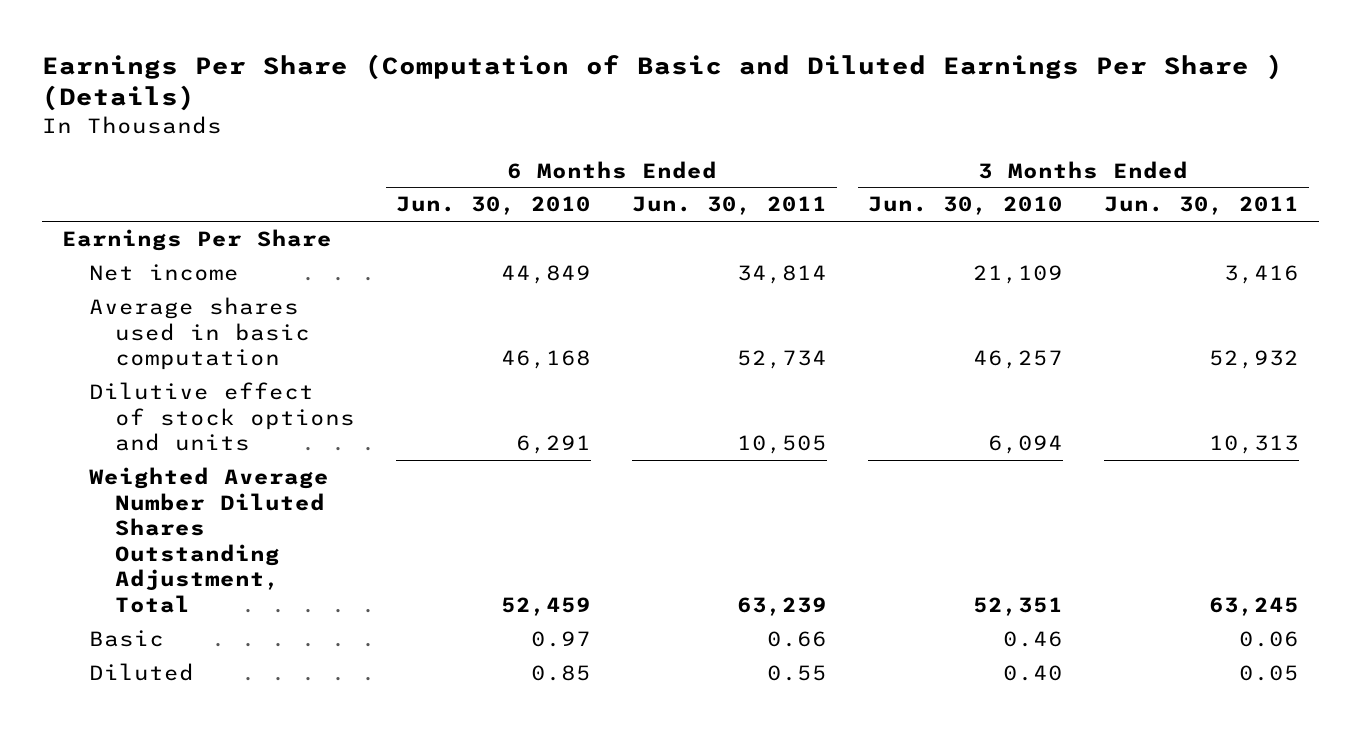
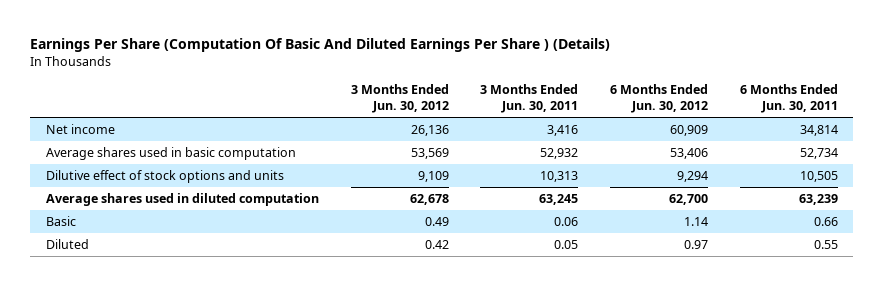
- Earnings Per Share (Computation of Basic and Diluted Earnings Per Share ) (Details)
+ Earnings Per Share (Computation Of Basic And Diluted Earnings Per Share ) (Details)
- | 6 Months Ended Jun. 30, 2010 | 6 Months Ended Jun. 30, 2011 | 3 Months Ended Jun. 30, 2010 | 3 Months Ended Jun. 30, 2011
+ | 3 Months Ended Jun. 30, 2012 | 3 Months Ended Jun. 30, 2011 | 6 Months Ended Jun. 30, 2012 | 6 Months Ended Jun. 30, 2011
- Earnings Per Share
- Weighted Average Number Diluted Shares Outstanding Adjustment, Total | 52,459 | 63,239 | 52,351 | 63,245
+ Average shares used in diluted computation | 62,678 | 63,245 | 62,700 | 63,239

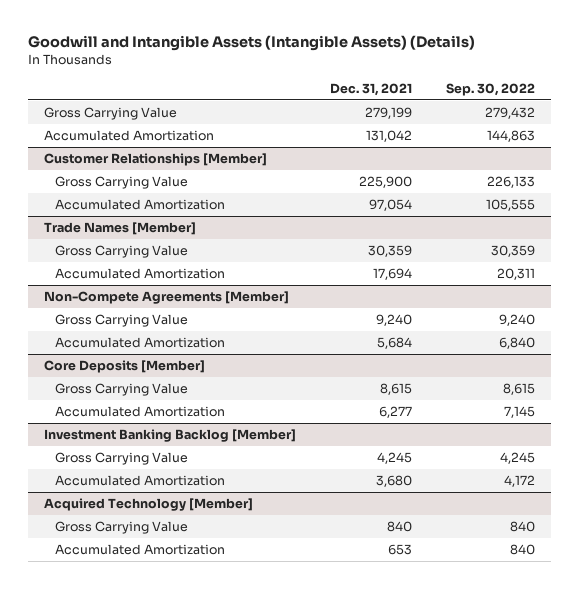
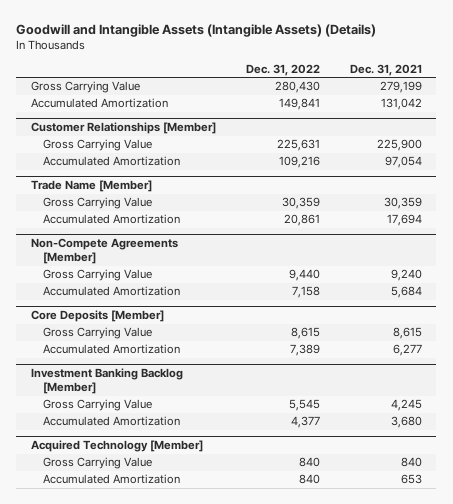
- | Dec. 31, 2021 | Sep. 30, 2022
+ | Dec. 31, 2022 | Dec. 31, 2021
- Trade Names [Member]
+ Trade Name [Member]

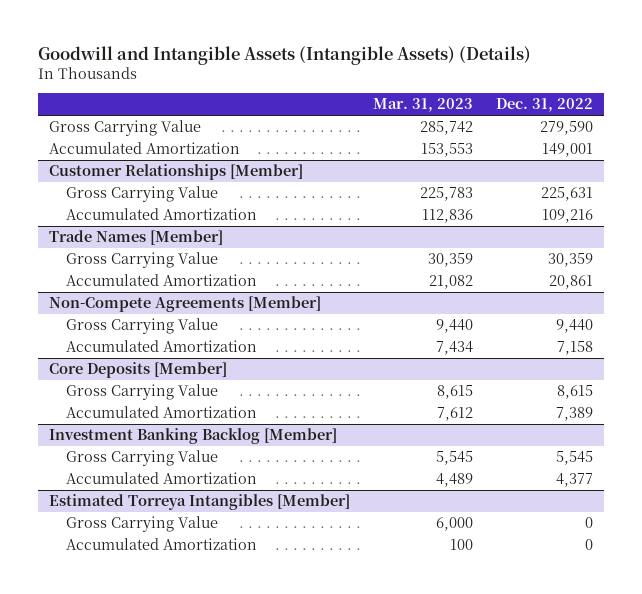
- | Dec. 31, 2022 | Dec. 31, 2021
+ | Mar. 31, 2023 | Dec. 31, 2022
- Gross Carrying Value | 280,430 | 279,199
- Accumulated Amortization | 149,841 | 131,042
+ Gross Carrying Value | 285,742 | 279,590
+ Accumulated Amortization | 153,553 | 149,001
- Trade Name [Member]
+ Trade Names [Member]
- Acquired Technology [Member]
- Gross Carrying Value | 840 | 840
- Accumulated Amortization | 840 | 653
+ Estimated Torreya Intangibles [Member]
+ Gross Carrying Value | 6,000 | 0
+ Accumulated Amortization | 100 | 0

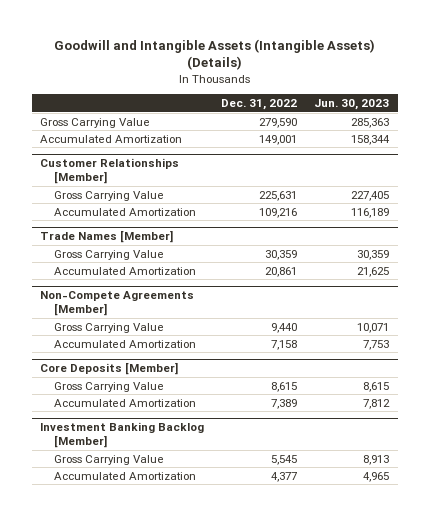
- | Mar. 31, 2023 | Dec. 31, 2022
+ | Dec. 31, 2022 | Jun. 30, 2023
- Estimated Torreya Intangibles [Member]
- Gross Carrying Value | 6,000 | 0
- Accumulated Amortization | 100 | 0

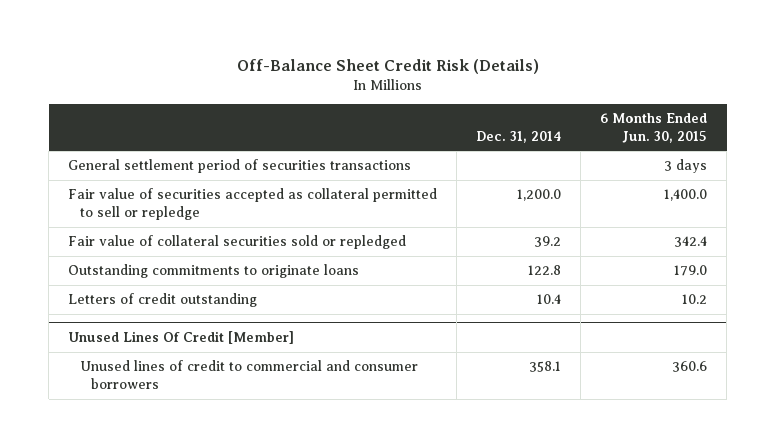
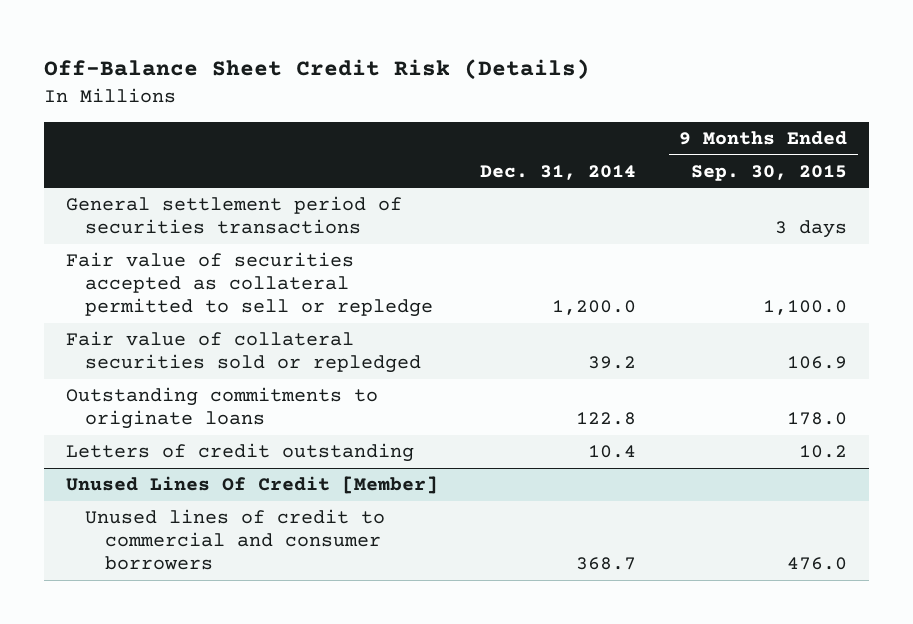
- | Dec. 31, 2014 | 6 Months Ended Jun. 30, 2015
+ | Dec. 31, 2014 | 9 Months Ended Sep. 30, 2015
@ Unused Lines Of Credit [Member]
- Unused lines of credit to commercial and consumer borrowers | 358.1 | 360.6
+ Unused lines of credit to commercial and consumer borrowers | 368.7 | 476.0

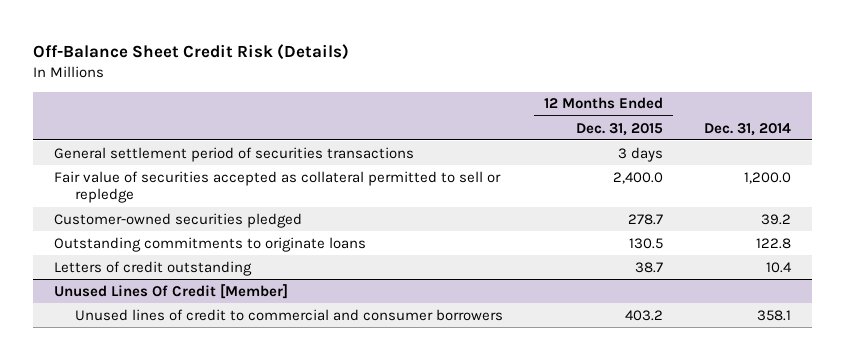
- | Dec. 31, 2014 | 9 Months Ended Sep. 30, 2015
+ | 12 Months Ended Dec. 31, 2015 | Dec. 31, 2014
- Fair value of collateral securities sold or repledged | 39.2 | 106.9
+ Customer-owned securities pledged | 278.7 | 39.2
@ Unused Lines Of Credit [Member]
- Unused lines of credit to commercial and consumer borrowers | 368.7 | 476.0
+ Unused lines of credit to commercial and consumer borrowers | 403.2 | 358.1

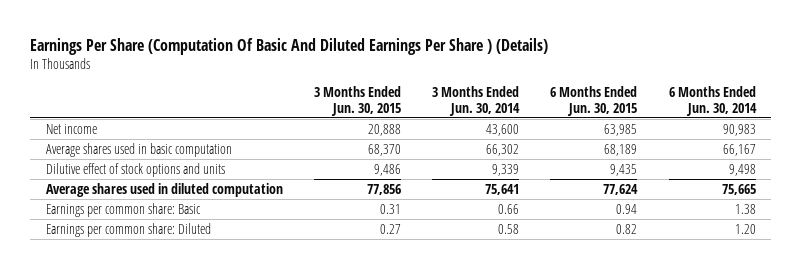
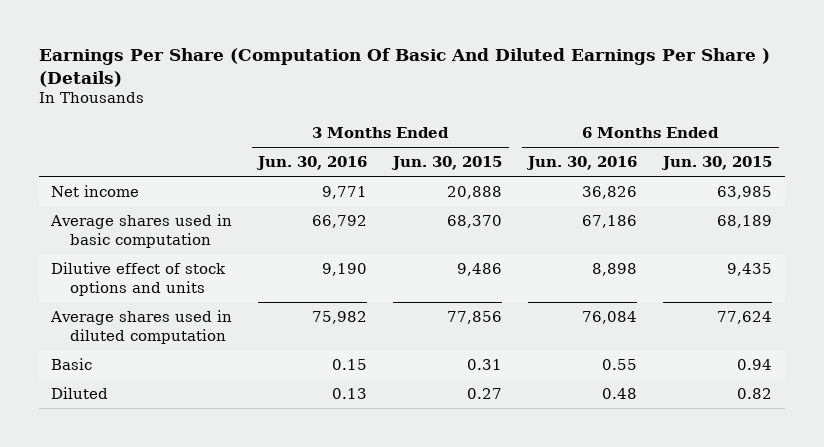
- | 3 Months Ended Jun. 30, 2015 | 3 Months Ended Jun. 30, 2014 | 6 Months Ended Jun. 30, 2015 | 6 Months Ended Jun. 30, 2014
+ | 3 Months Ended Jun. 30, 2016 | 3 Months Ended Jun. 30, 2015 | 6 Months Ended Jun. 30, 2016 | 6 Months Ended Jun. 30, 2015
- Earnings per common share: Basic | 0.31 | 0.66 | 0.94 | 1.38
- Earnings per common share: Diluted | 0.27 | 0.58 | 0.82 | 1.20
+ Basic | 0.15 | 0.31 | 0.55 | 0.94
+ Diluted | 0.13 | 0.27 | 0.48 | 0.82

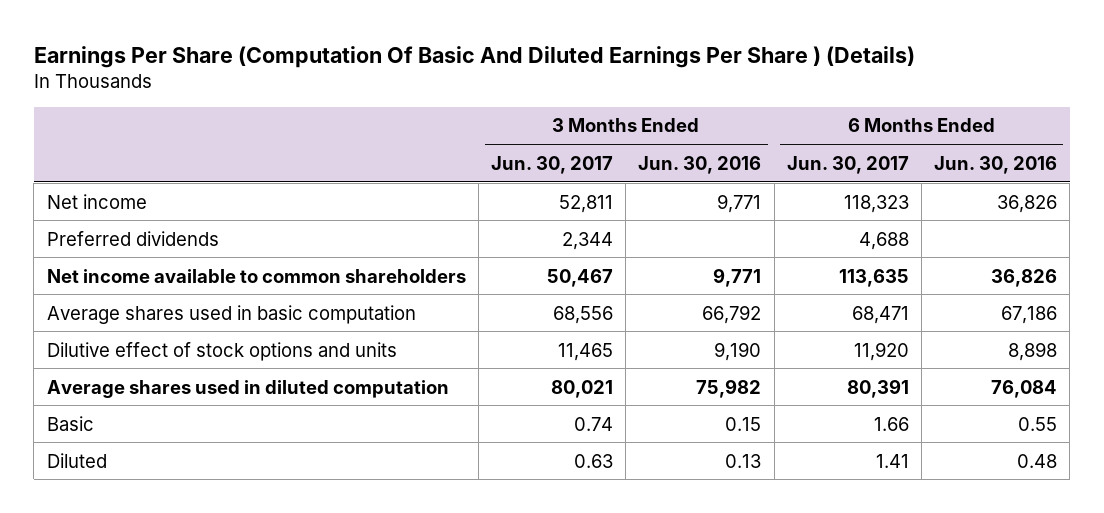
- | 3 Months Ended Jun. 30, 2016 | 3 Months Ended Jun. 30, 2015 | 6 Months Ended Jun. 30, 2016 | 6 Months Ended Jun. 30, 2015
+ | 3 Months Ended Jun. 30, 2017 | 3 Months Ended Jun. 30, 2016 | 6 Months Ended Jun. 30, 2017 | 6 Months Ended Jun. 30, 2016
+ Preferred dividends | 2,344 | | 4,688 |
+ Net income available to common shareholders | 50,467 | 9,771 | 113,635 | 36,826

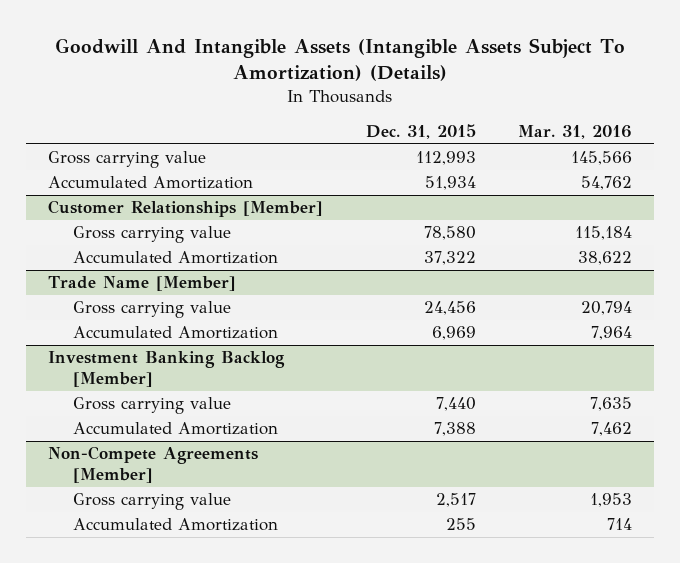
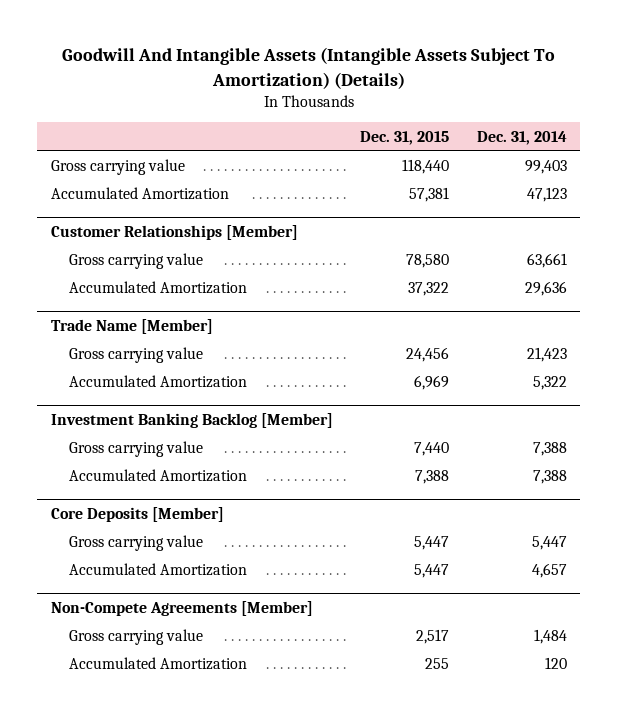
- | Dec. 31, 2015 | Mar. 31, 2016
+ | Dec. 31, 2015 | Dec. 31, 2014
- Gross carrying value | 112,993 | 145,566
- Accumulated Amortization | 51,934 | 54,762
+ Gross carrying value | 118,440 | 99,403
+ Accumulated Amortization | 57,381 | 47,123
+ Core Deposits [Member]
+ Gross carrying value | 5,447 | 5,447
+ Accumulated Amortization | 5,447 | 4,657

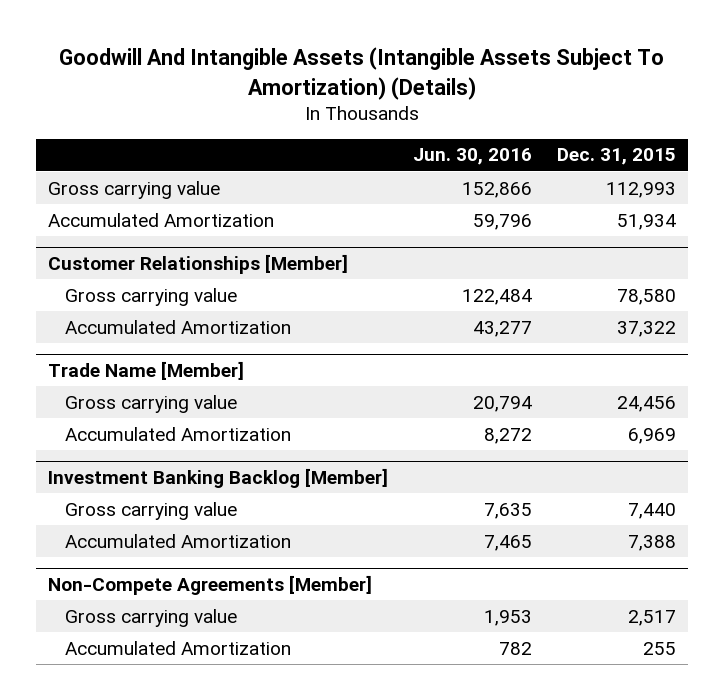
- | Dec. 31, 2015 | Dec. 31, 2014
+ | Jun. 30, 2016 | Dec. 31, 2015
- Gross carrying value | 118,440 | 99,403
- Accumulated Amortization | 57,381 | 47,123
+ Gross carrying value | 152,866 | 112,993
+ Accumulated Amortization | 59,796 | 51,934
- Core Deposits [Member]
- Gross carrying value | 5,447 | 5,447
- Accumulated Amortization | 5,447 | 4,657

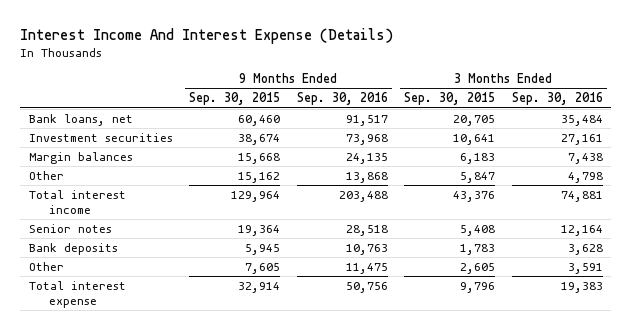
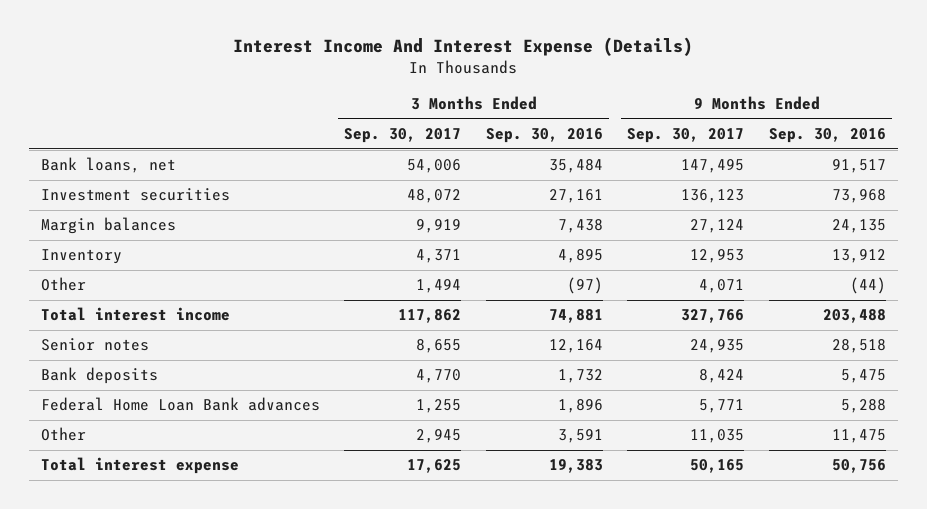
- | 9 Months Ended Sep. 30, 2015 | 9 Months Ended Sep. 30, 2016 | 3 Months Ended Sep. 30, 2015 | 3 Months Ended Sep. 30, 2016
+ | 3 Months Ended Sep. 30, 2017 | 3 Months Ended Sep. 30, 2016 | 9 Months Ended Sep. 30, 2017 | 9 Months Ended Sep. 30, 2016
- Other | 15,162 | 13,868 | 5,847 | 4,798
+ Inventory | 4,371 | 4,895 | 12,953 | 13,912
+ Other | 1,494 | (97) | 4,071 | (44)
- Bank deposits | 5,945 | 10,763 | 1,783 | 3,628
+ Bank deposits | 4,770 | 1,732 | 8,424 | 5,475
+ Federal Home Loan Bank advances | 1,255 | 1,896 | 5,771 | 5,288

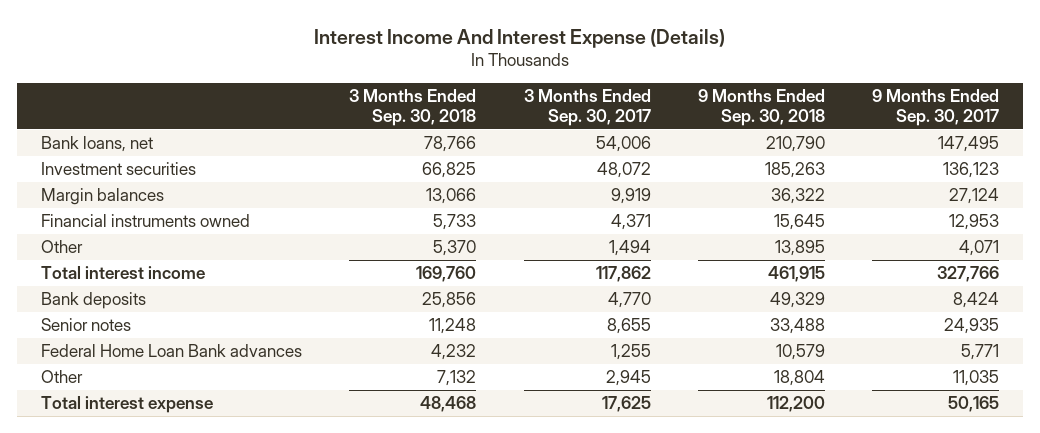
- | 3 Months Ended Sep. 30, 2017 | 3 Months Ended Sep. 30, 2016 | 9 Months Ended Sep. 30, 2017 | 9 Months Ended Sep. 30, 2016
+ | 3 Months Ended Sep. 30, 2018 | 3 Months Ended Sep. 30, 2017 | 9 Months Ended Sep. 30, 2018 | 9 Months Ended Sep. 30, 2017
- Inventory | 4,371 | 4,895 | 12,953 | 13,912
+ Financial instruments owned | 5,733 | 4,371 | 15,645 | 12,953
moved down: Senior notes | 11,248 | 8,655 | 33,488 | 24,935

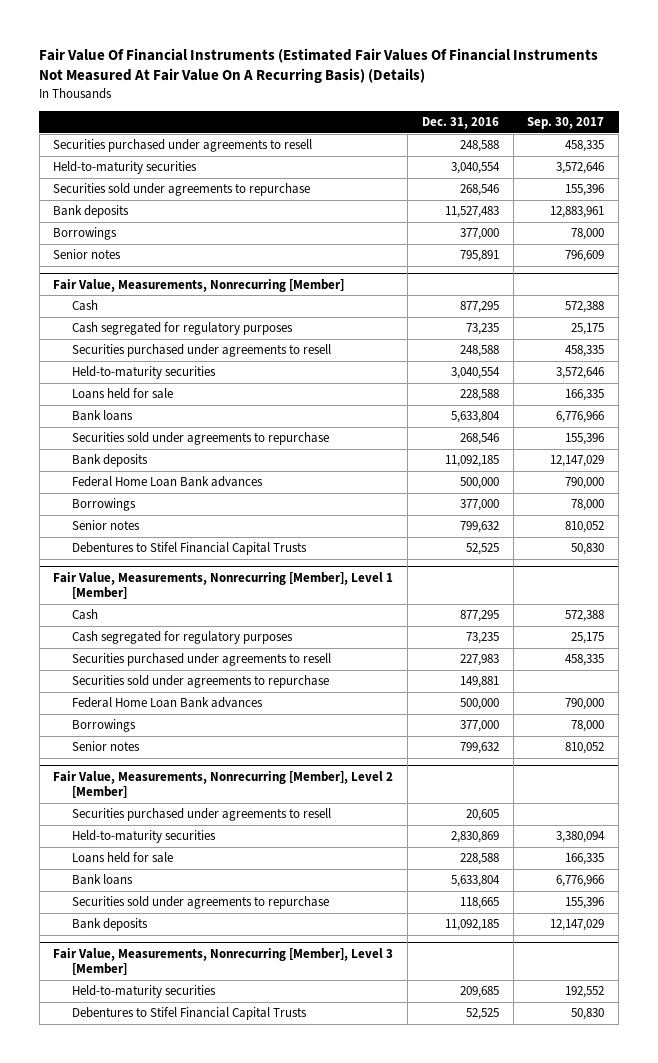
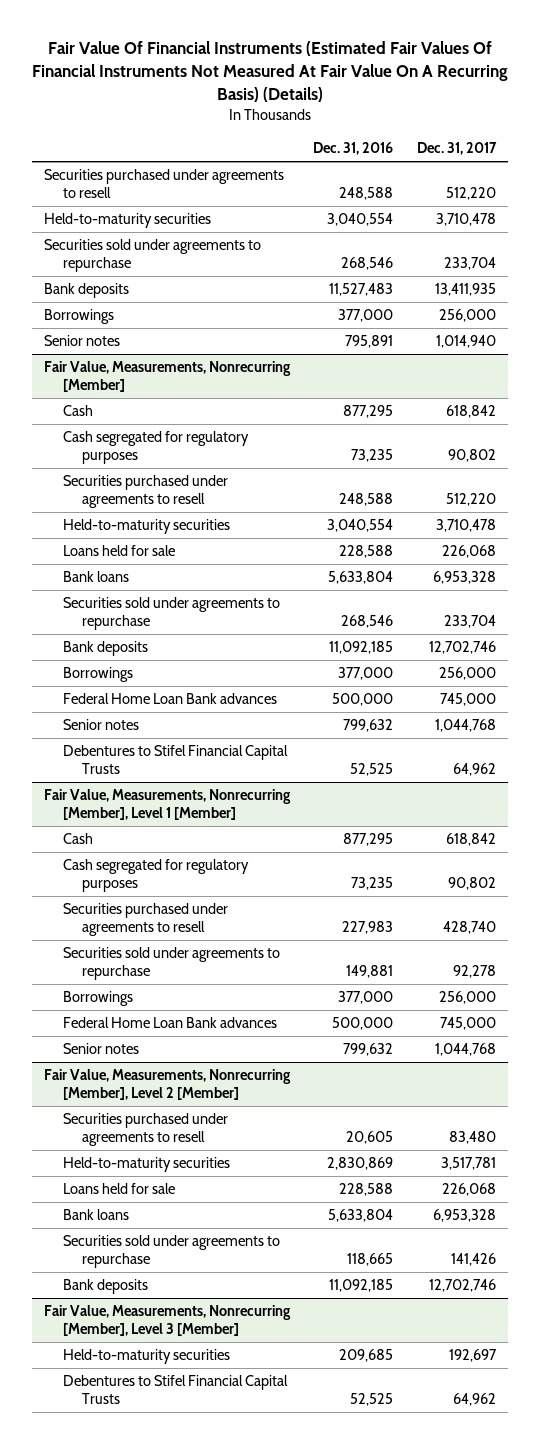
- | Dec. 31, 2016 | Sep. 30, 2017
+ | Dec. 31, 2016 | Dec. 31, 2017
@ Fair Value, Measurements, Nonrecurring [Member]
moved down: Federal Home Loan Bank advances | 500,000 | 745,000
@ Fair Value, Measurements, Nonrecurring [Member], Level 1 [Member]
moved down: Federal Home Loan Bank advances | 500,000 | 745,000

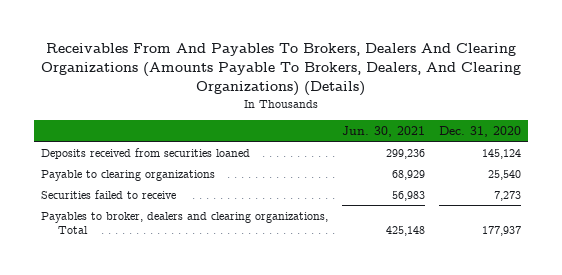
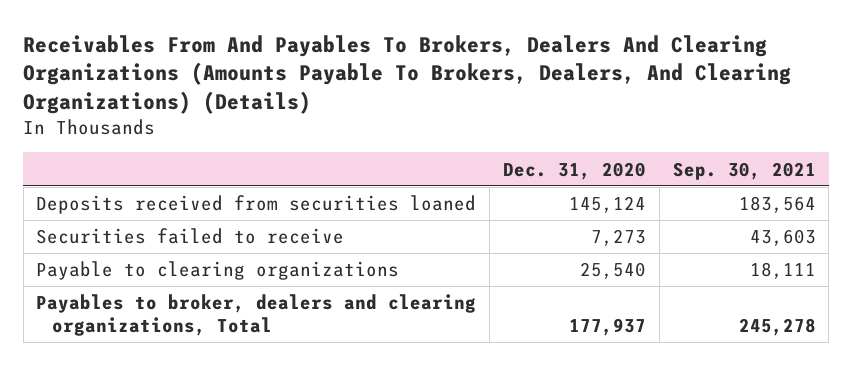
- | Jun. 30, 2021 | Dec. 31, 2020
+ | Dec. 31, 2020 | Sep. 30, 2021
moved down: Payable to clearing organizations | 25,540 | 18,111

